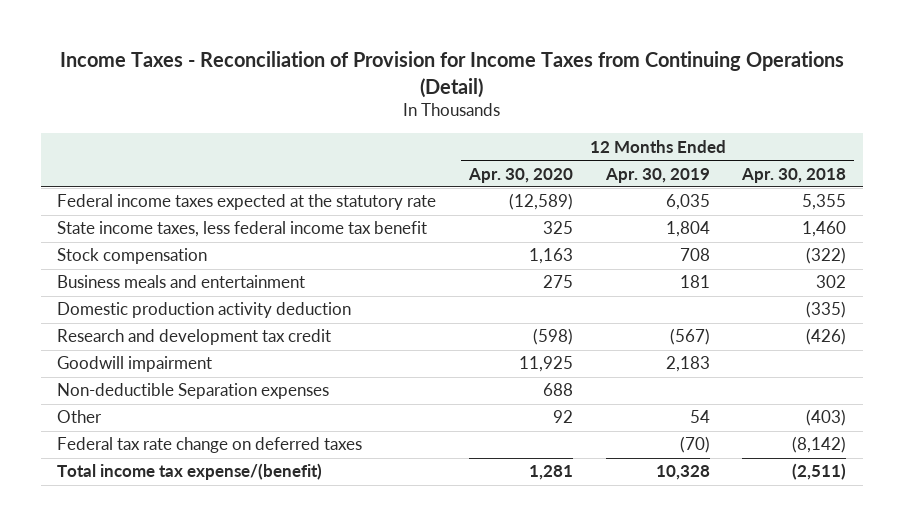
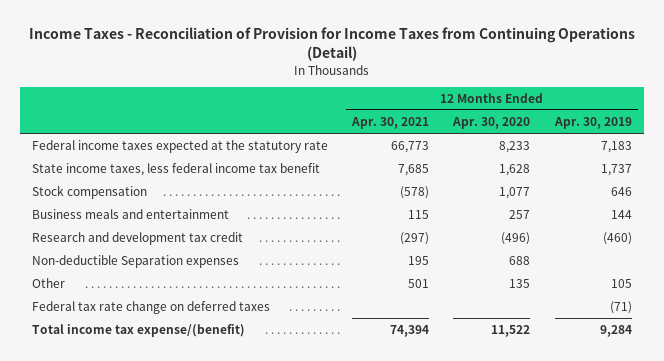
- | 12 Months Ended Apr. 30, 2020 | 12 Months Ended Apr. 30, 2019 | 12 Months Ended Apr. 30, 2018
+ | 12 Months Ended Apr. 30, 2021 | 12 Months Ended Apr. 30, 2020 | 12 Months Ended Apr. 30, 2019
- Federal income taxes expected at the statutory rate | (12,589) | 6,035 | 5,355
- State income taxes, less federal income tax benefit | 325 | 1,804 | 1,460
- Stock compensation | 1,163 | 708 | (322)
- Business meals and entertainment | 275 | 181 | 302
- Domestic production activity deduction | | | (335)
- Research and development tax credit | (598) | (567) | (426)
- Goodwill impairment | 11,925 | 2,183 |
+ Federal income taxes expected at the statutory rate | 66,773 | 8,233 | 7,183
+ State income taxes, less federal income tax benefit | 7,685 | 1,628 | 1,737
+ Stock compensation | (578) | 1,077 | 646
+ Business meals and entertainment | 115 | 257 | 144
+ Research and development tax credit | (297) | (496) | (460)
- Other | 92 | 54 | (403)
- Federal tax rate change on deferred taxes | | (70) | (8,142)
- Total income tax expense/(benefit) | 1,281 | 10,328 | (2,511)
+ Other | 501 | 135 | 105
+ Federal tax rate change on deferred taxes | | | (71)
+ Total income tax expense/(benefit) | 74,394 | 11,522 | 9,284

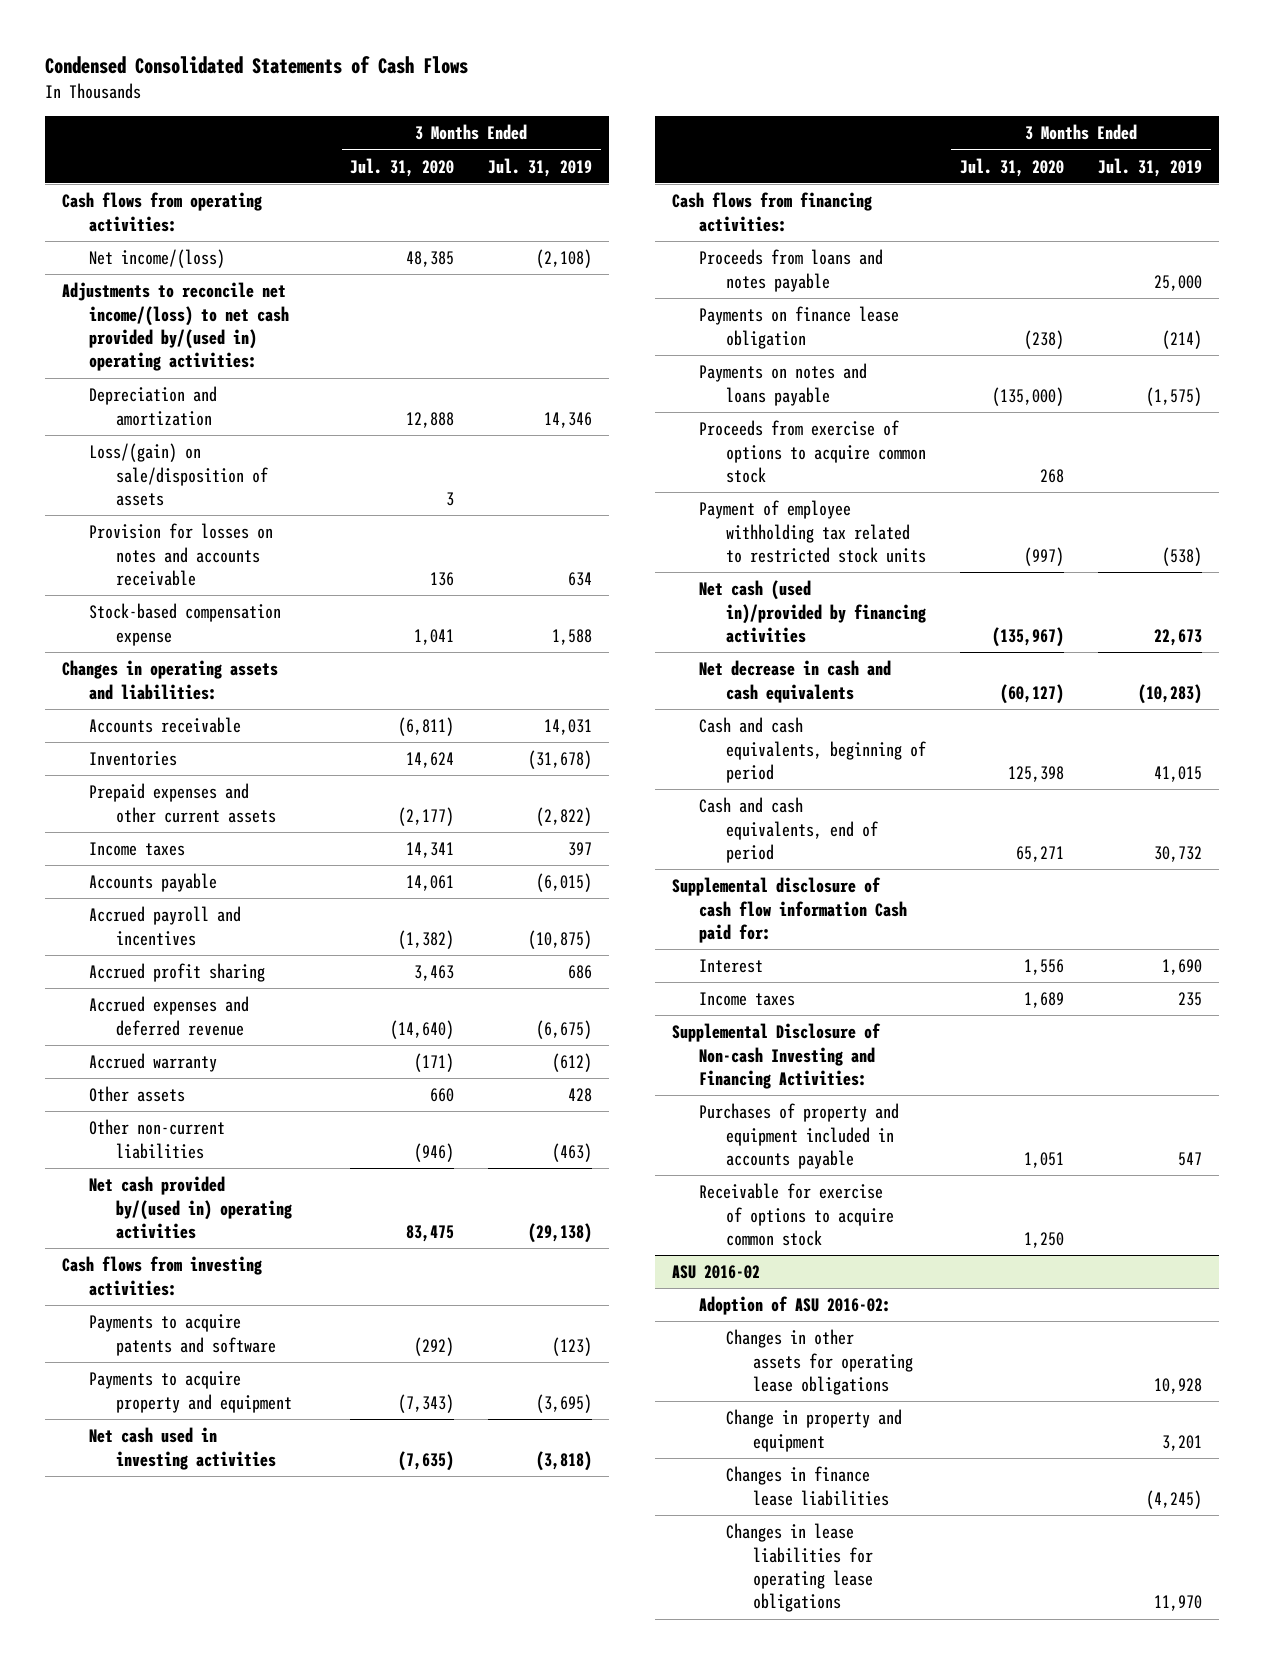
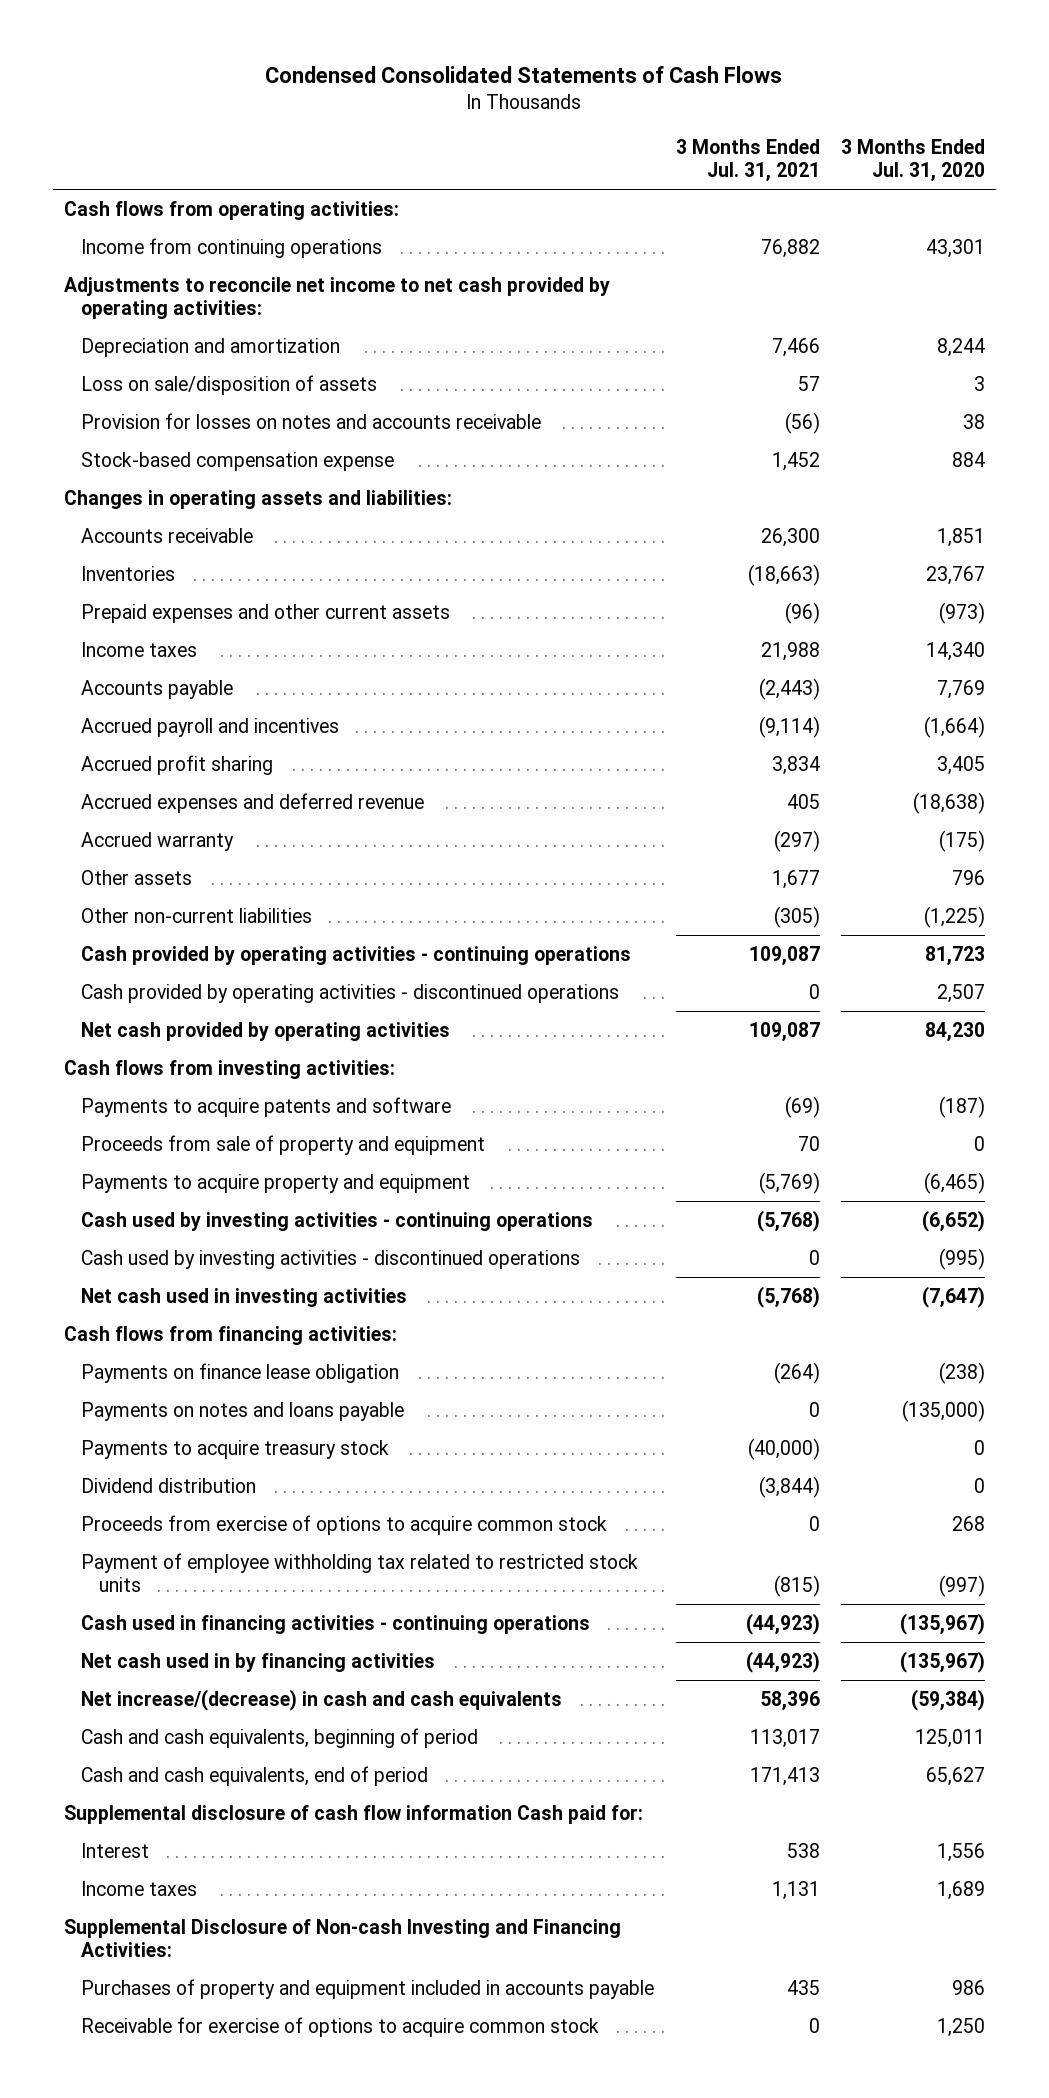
- | 3 Months Ended Jul. 31, 2020 | 3 Months Ended Jul. 31, 2019
+ | 3 Months Ended Jul. 31, 2021 | 3 Months Ended Jul. 31, 2020
- Net income/(loss) | 48,385 | (2,108)
- Adjustments to reconcile net income/(loss) to net cash provided by/(used in) operating activities:
- Depreciation and amortization | 12,888 | 14,346
- Loss/(gain) on sale/disposition of assets | 3 |
- Provision for losses on notes and accounts receivable | 136 | 634
- Stock-based compensation expense | 1,041 | 1,588
+ Income from continuing operations | 76,882 | 43,301
+ Adjustments to reconcile net income to net cash provided by operating activities:
+ Depreciation and amortization | 7,466 | 8,244
+ Loss on sale/disposition of assets | 57 | 3
+ Provision for losses on notes and accounts receivable | (56) | 38
+ Stock-based compensation expense | 1,452 | 884
- Accounts receivable | (6,811) | 14,031
- Inventories | 14,624 | (31,678)
- Prepaid expenses and other current assets | (2,177) | (2,822)
- Income taxes | 14,341 | 397
- Accounts payable | 14,061 | (6,015)
- Accrued payroll and incentives | (1,382) | (10,875)
- Accrued profit sharing | 3,463 | 686
- Accrued expenses and deferred revenue | (14,640) | (6,675)
- Accrued warranty | (171) | (612)
- Other assets | 660 | 428
- Other non-current liabilities | (946) | (463)
- Net cash provided by/(used in) operating activities | 83,475 | (29,138)
+ Accounts receivable | 26,300 | 1,851
+ Inventories | (18,663) | 23,767
+ Prepaid expenses and other current assets | (96) | (973)
+ Income taxes | 21,988 | 14,340
+ Accounts payable | (2,443) | 7,769
+ Accrued payroll and incentives | (9,114) | (1,664)
+ Accrued profit sharing | 3,834 | 3,405
+ Accrued expenses and deferred revenue | 405 | (18,638)
+ Accrued warranty | (297) | (175)
+ Other assets | 1,677 | 796
+ Other non-current liabilities | (305) | (1,225)
+ Cash provided by operating activities - continuing operations | 109,087 | 81,723
+ Cash provided by operating activities - discontinued operations | 0 | 2,507
+ Net cash provided by operating activities | 109,087 | 84,230
- Payments to acquire patents and software | (292) | (123)
- Payments to acquire property and equipment | (7,343) | (3,695)
- Net cash used in investing activities | (7,635) | (3,818)
+ Payments to acquire patents and software | (69) | (187)
+ Proceeds from sale of property and equipment | 70 | 0
+ Payments to acquire property and equipment | (5,769) | (6,465)
+ Cash used by investing activities - continuing operations | (5,768) | (6,652)
+ Cash used by investing activities - discontinued operations | 0 | (995)
+ Net cash used in investing activities | (5,768) | (7,647)
- Proceeds from loans and notes payable | | 25,000
+ Payments to acquire treasury stock | (40,000) | 0
+ Dividend distribution | (3,844) | 0
- Net cash (used in)/provided by financing activities | (135,967) | 22,673
- Net decrease in cash and cash equivalents | (60,127) | (10,283)
- Cash and cash equivalents, beginning of period | 125,398 | 41,015
- Cash and cash equivalents, end of period | 65,271 | 30,732
+ Cash used in financing activities - continuing operations | (44,923) | (135,967)
+ Net cash used in by financing activities | (44,923) | (135,967)
+ Net increase/(decrease) in cash and cash equivalents | 58,396 | (59,384)
+ Cash and cash equivalents, beginning of period | 113,017 | 125,011
+ Cash and cash equivalents, end of period | 171,413 | 65,627
- Purchases of property and equipment included in accounts payable | 1,051 | 547
+ Purchases of property and equipment included in accounts payable | 435 | 986
- ASU 2016-02
- Adoption of ASU 2016-02:
- Changes in other assets for operating lease obligations | | 10,928
- Change in property and equipment | | 3,201
- Changes in finance lease liabilities | | (4,245)
- Changes in lease liabilities for operating lease obligations | | 11,970

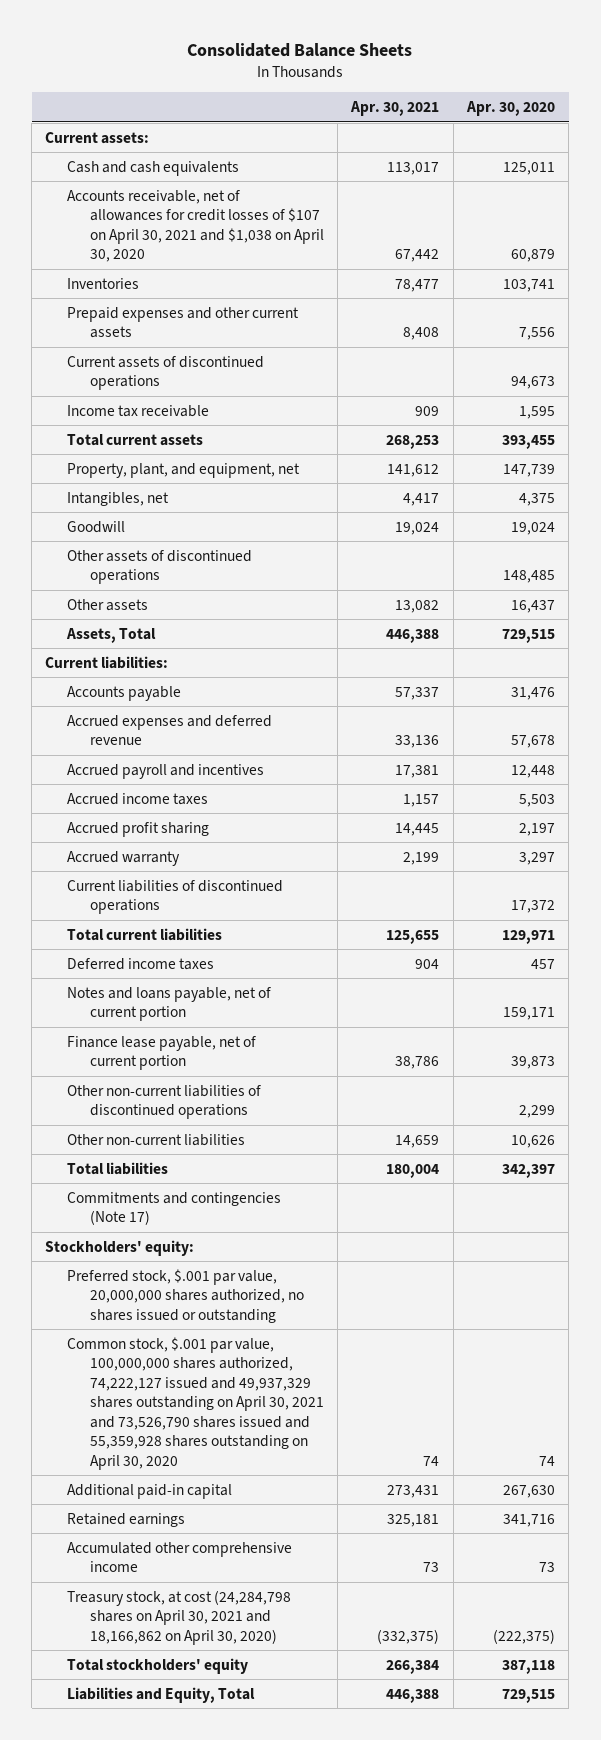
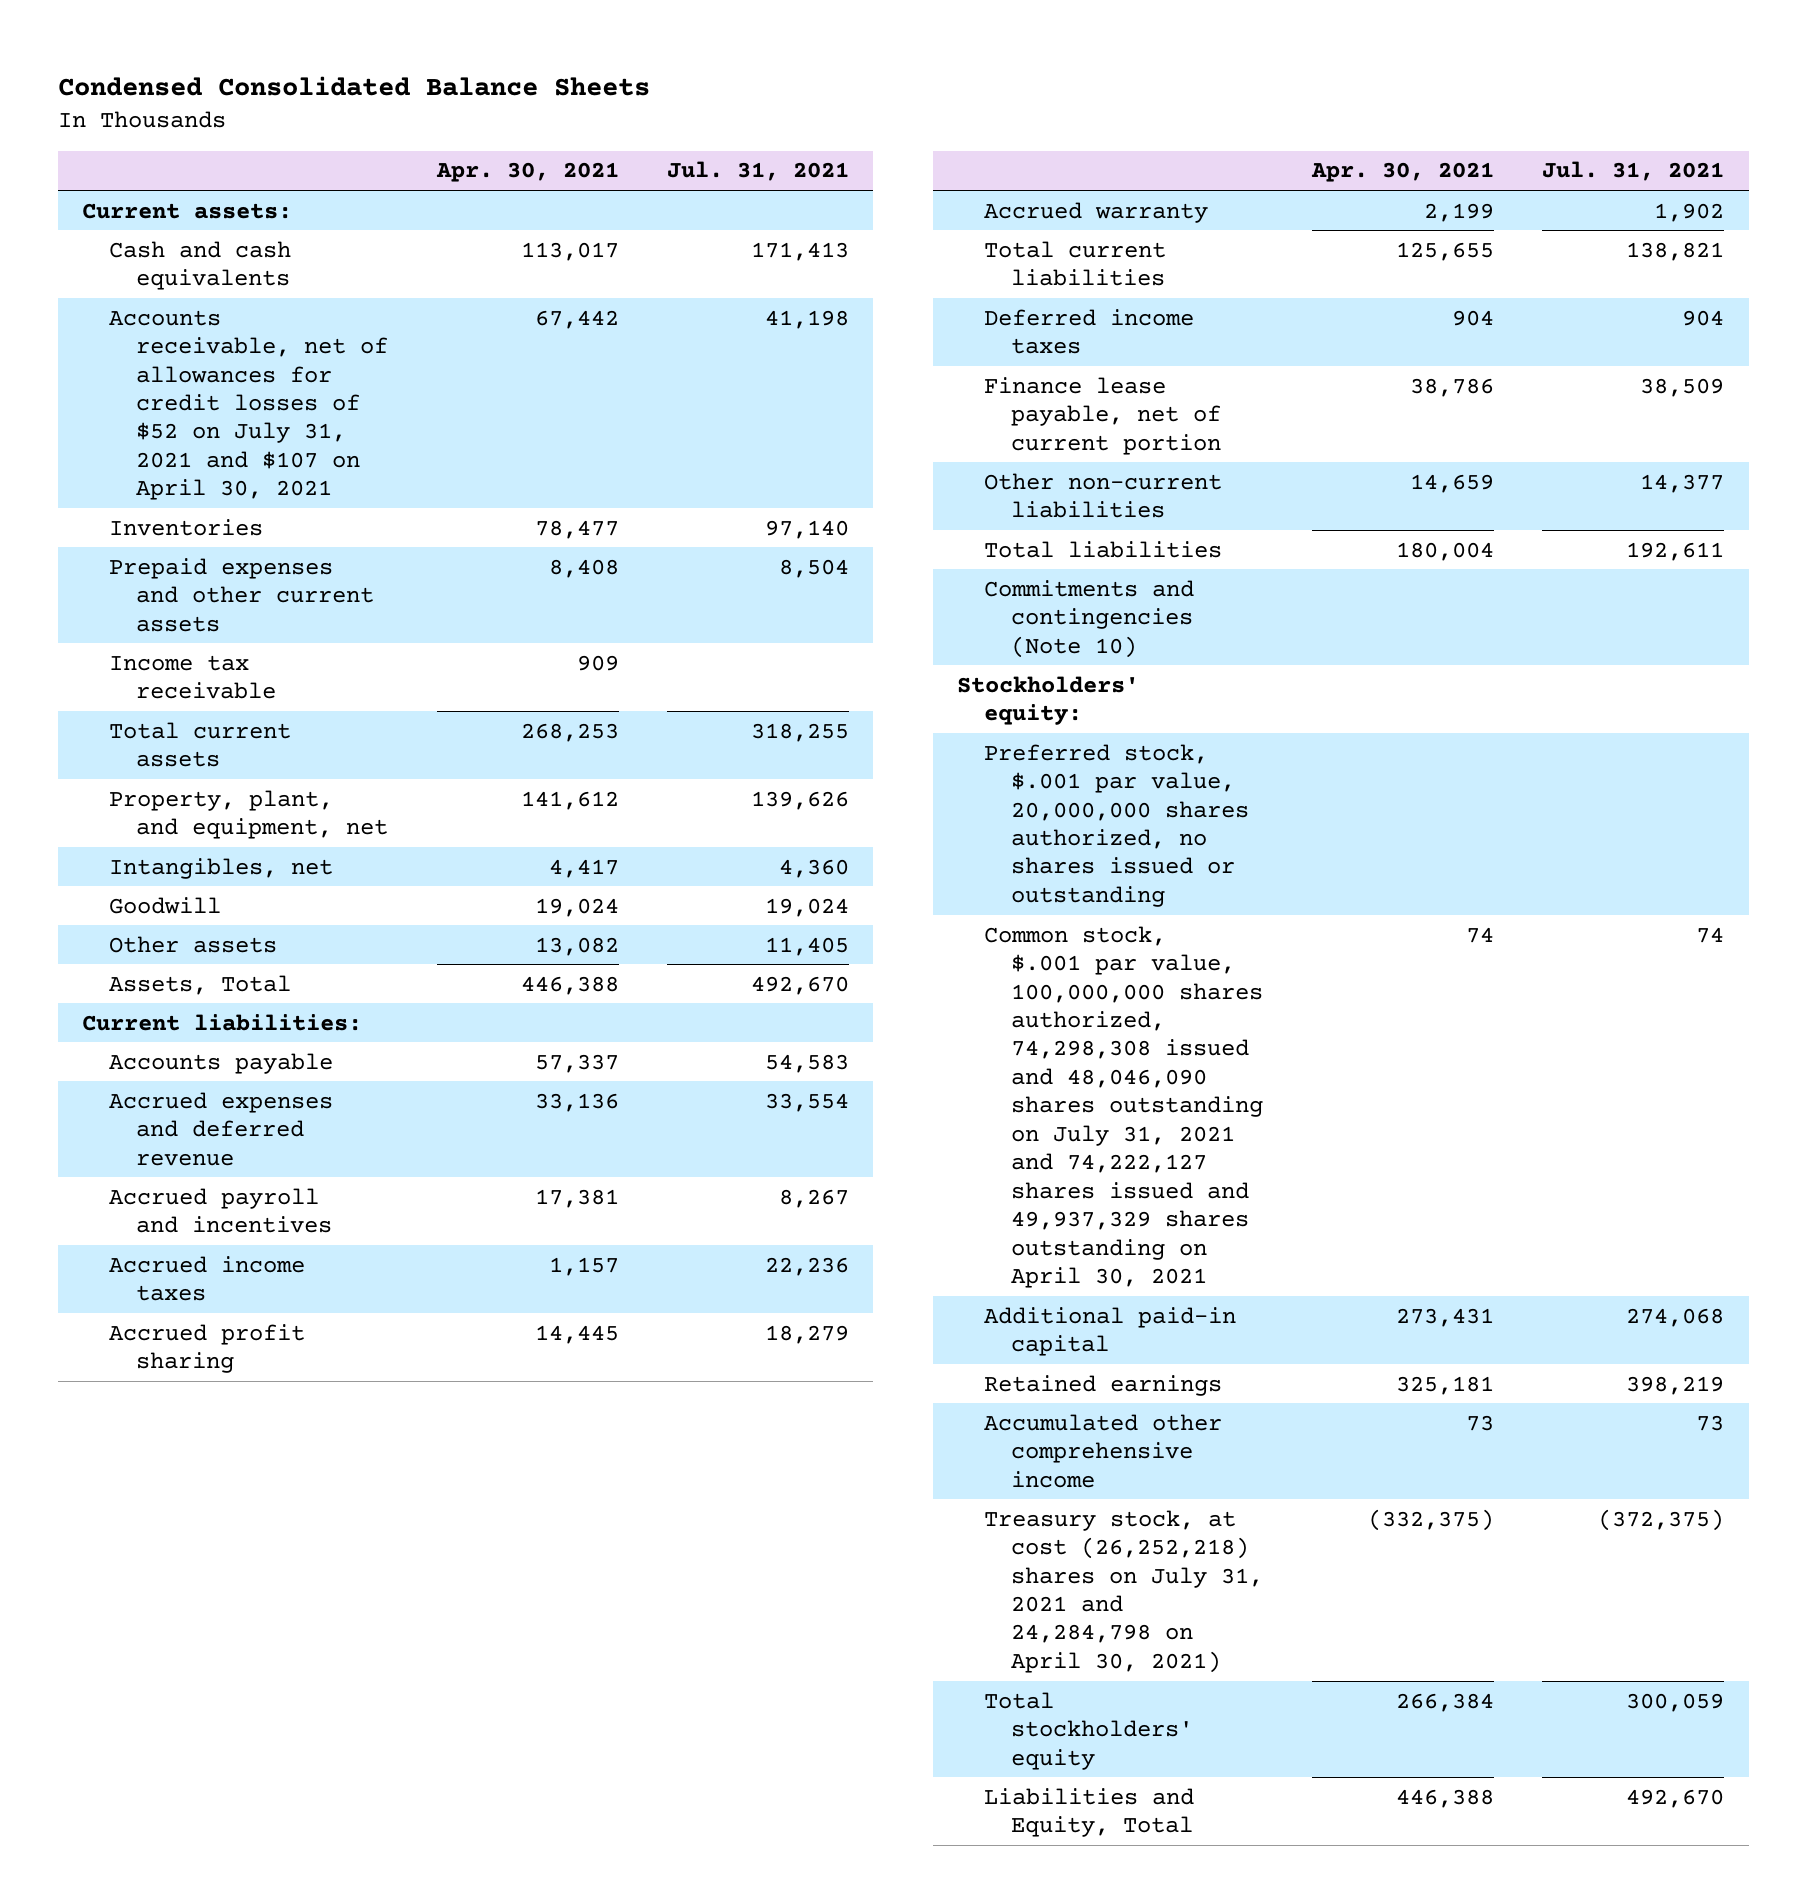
- Consolidated Balance Sheets
+ Condensed Consolidated Balance Sheets
- | Apr. 30, 2021 | Apr. 30, 2020
+ | Apr. 30, 2021 | Jul. 31, 2021
- Accounts receivable, net of allowances for credit losses of $107 on April 30, 2021 and $1,038 on April 30, 2020 | 67,442 | 60,879
+ Accounts receivable, net of allowances for credit losses of $52 on July 31, 2021 and $107 on April 30, 2021 | 67,442 | 41,198
- Current assets of discontinued operations | | 94,673
- Other assets of discontinued operations | | 148,485
- Current liabilities of discontinued operations | | 17,372
- Notes and loans payable, net of current portion | | 159,171
- Other non-current liabilities of discontinued operations | | 2,299
- Commitments and contingencies (Note 17)
+ Commitments and contingencies (Note 10)
- Common stock, $.001 par value, 100,000,000 shares authorized, 74,222,127 issued and 49,937,329 shares outstanding on April 30, 2021 and 73,526,790 shares issued and 55,359,928 shares outstanding on April 30, 2020 | 74 | 74
+ Common stock, $.001 par value, 100,000,000 shares authorized, 74,298,308 issued and 48,046,090 shares outstanding on July 31, 2021 and 74,222,127 shares issued and 49,937,329 shares outstanding on April 30, 2021 | 74 | 74
- Treasury stock, at cost (24,284,798 shares on April 30, 2021 and 18,166,862 on April 30, 2020) | (332,375) | (222,375)
+ Treasury stock, at cost (26,252,218) shares on July 31, 2021 and 24,284,798 on April 30, 2021) | (332,375) | (372,375)

